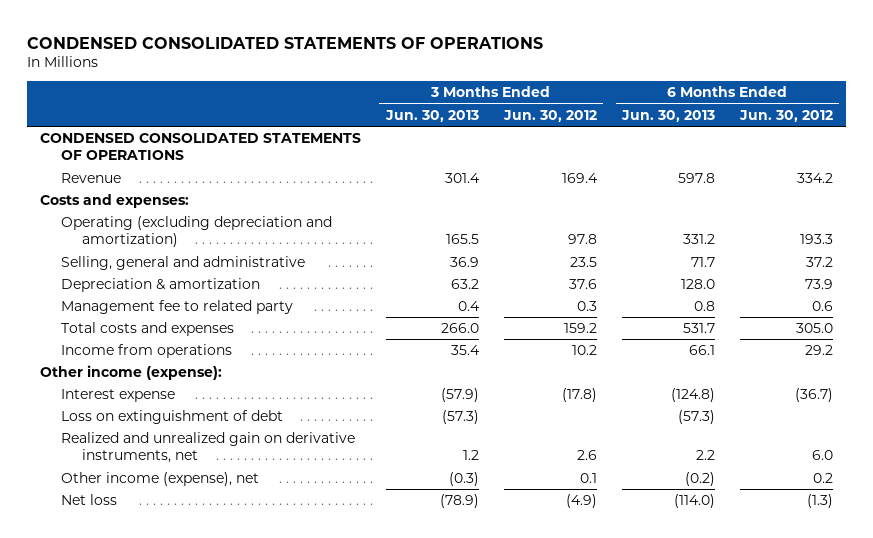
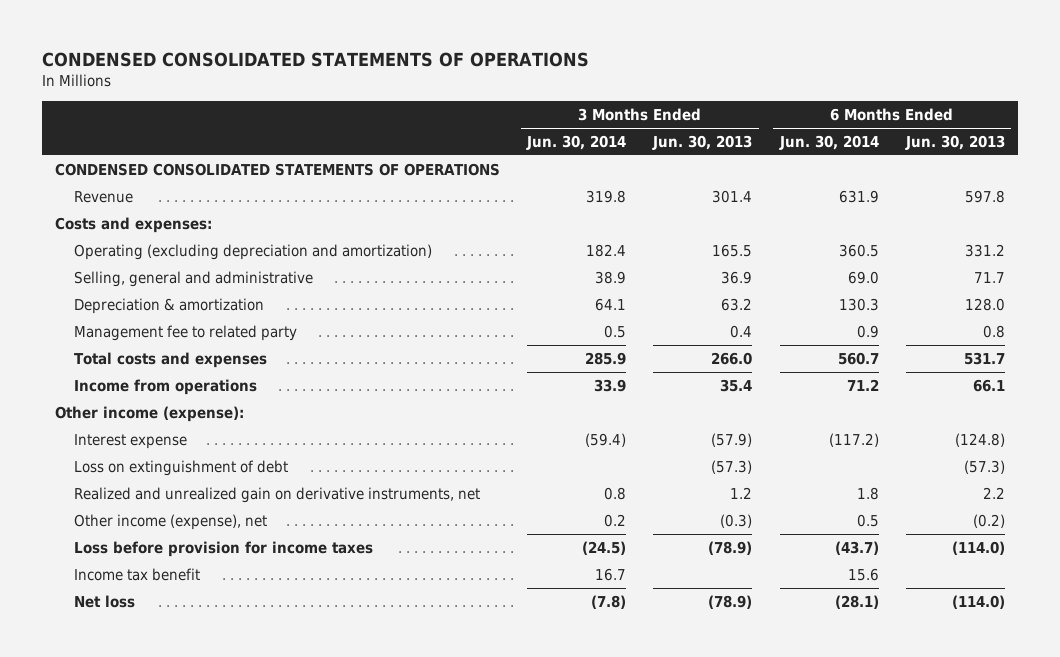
- | 3 Months Ended Jun. 30, 2013 | 3 Months Ended Jun. 30, 2012 | 6 Months Ended Jun. 30, 2013 | 6 Months Ended Jun. 30, 2012
+ | 3 Months Ended Jun. 30, 2014 | 3 Months Ended Jun. 30, 2013 | 6 Months Ended Jun. 30, 2014 | 6 Months Ended Jun. 30, 2013
+ Loss before provision for income taxes | (24.5) | (78.9) | (43.7) | (114.0)
+ Income tax benefit | 16.7 | | 15.6 |

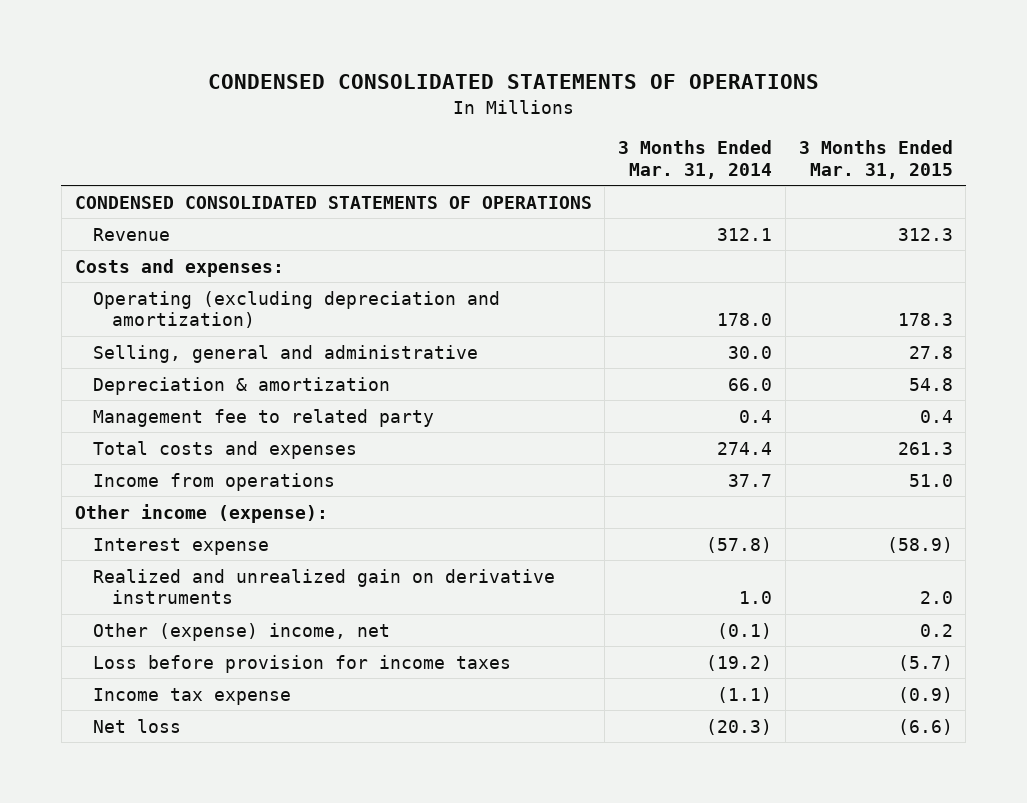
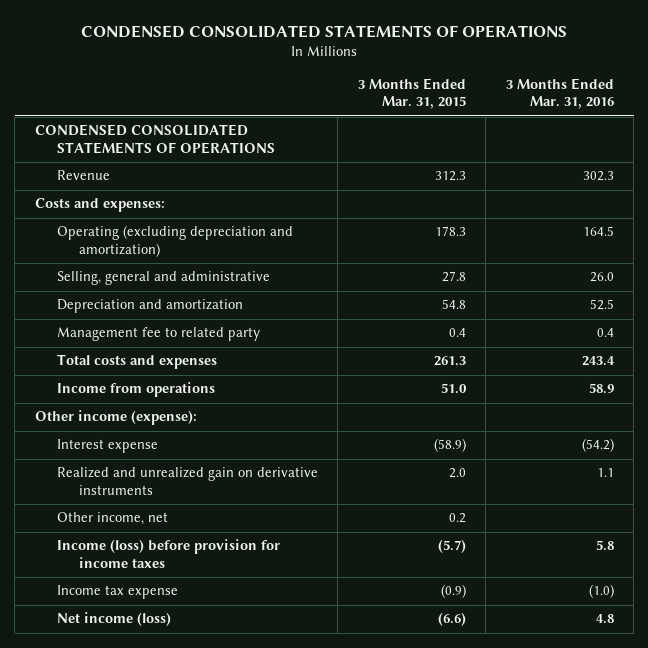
- | 3 Months Ended Mar. 31, 2014 | 3 Months Ended Mar. 31, 2015
+ | 3 Months Ended Mar. 31, 2015 | 3 Months Ended Mar. 31, 2016
- Depreciation & amortization | 66.0 | 54.8
+ Depreciation and amortization | 54.8 | 52.5
- Other (expense) income, net | (0.1) | 0.2
- Loss before provision for income taxes | (19.2) | (5.7)
+ Other income, net | 0.2 |
+ Income (loss) before provision for income taxes | (5.7) | 5.8
- Net loss | (20.3) | (6.6)
+ Net income (loss) | (6.6) | 4.8

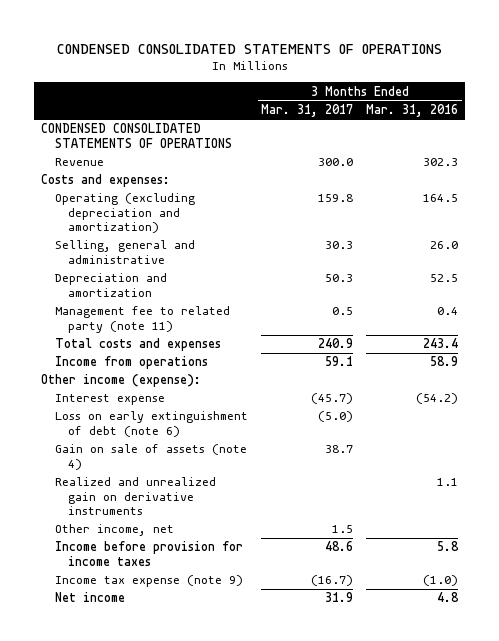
- | 3 Months Ended Mar. 31, 2015 | 3 Months Ended Mar. 31, 2016
+ | 3 Months Ended Mar. 31, 2017 | 3 Months Ended Mar. 31, 2016
- Management fee to related party | 0.4 | 0.4
+ Management fee to related party (note 11) | 0.5 | 0.4
+ Loss on early extinguishment of debt (note 6) | (5.0) |
+ Gain on sale of assets (note 4) | 38.7 |
- Income (loss) before provision for income taxes | (5.7) | 5.8
- Income tax expense | (0.9) | (1.0)
- Net income (loss) | (6.6) | 4.8
+ Income before provision for income taxes | 48.6 | 5.8
+ Income tax expense (note 9) | (16.7) | (1.0)
+ Net income | 31.9 | 4.8

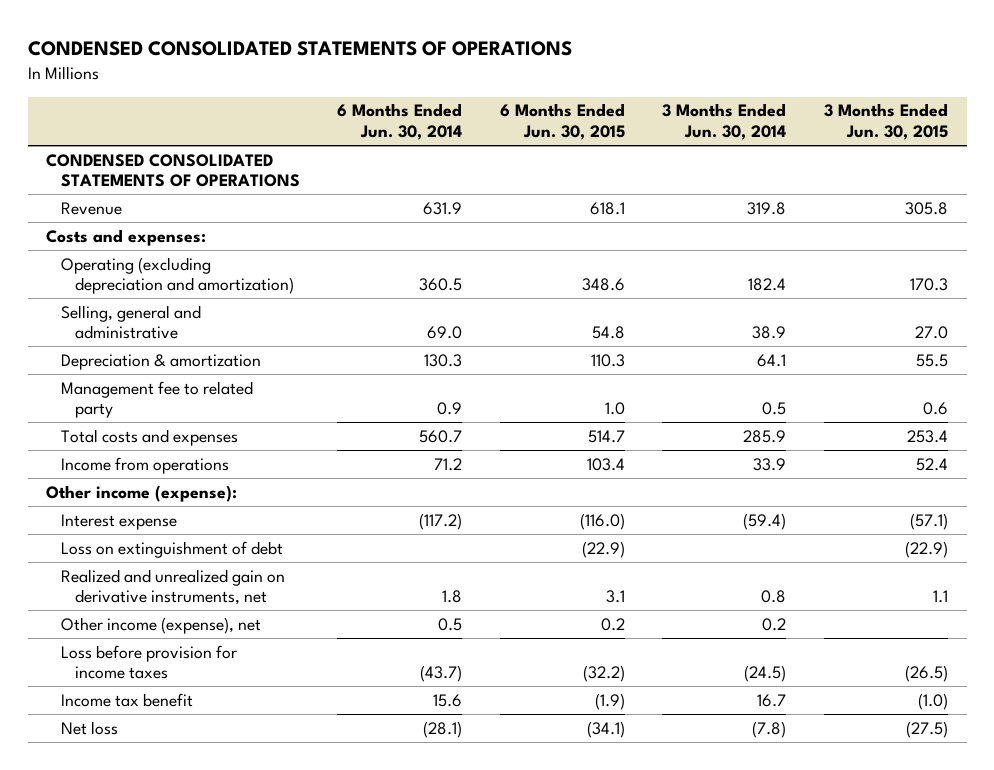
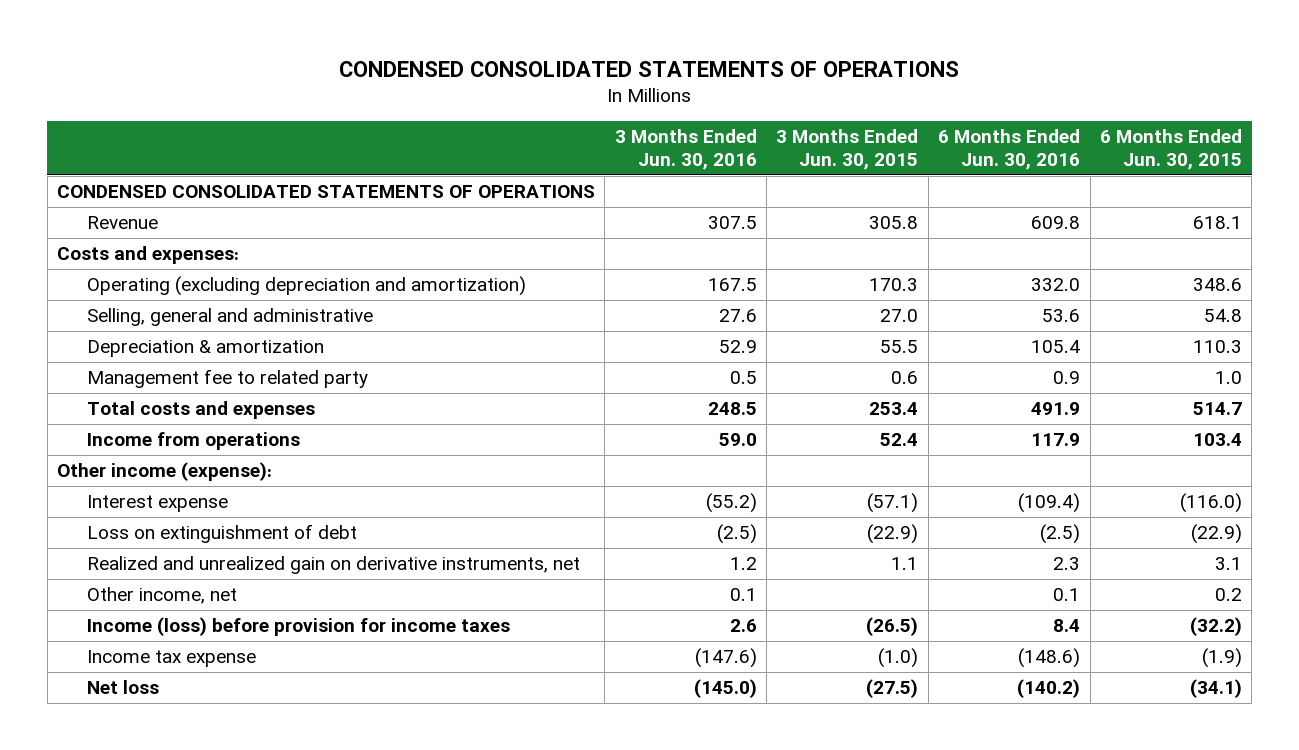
- | 6 Months Ended Jun. 30, 2014 | 6 Months Ended Jun. 30, 2015 | 3 Months Ended Jun. 30, 2014 | 3 Months Ended Jun. 30, 2015
+ | 3 Months Ended Jun. 30, 2016 | 3 Months Ended Jun. 30, 2015 | 6 Months Ended Jun. 30, 2016 | 6 Months Ended Jun. 30, 2015
- Other income (expense), net | 0.5 | 0.2 | 0.2 |
- Loss before provision for income taxes | (43.7) | (32.2) | (24.5) | (26.5)
- Income tax benefit | 15.6 | (1.9) | 16.7 | (1.0)
+ Other income, net | 0.1 | | 0.1 | 0.2
+ Income (loss) before provision for income taxes | 2.6 | (26.5) | 8.4 | (32.2)
+ Income tax expense | (147.6) | (1.0) | (148.6) | (1.9)

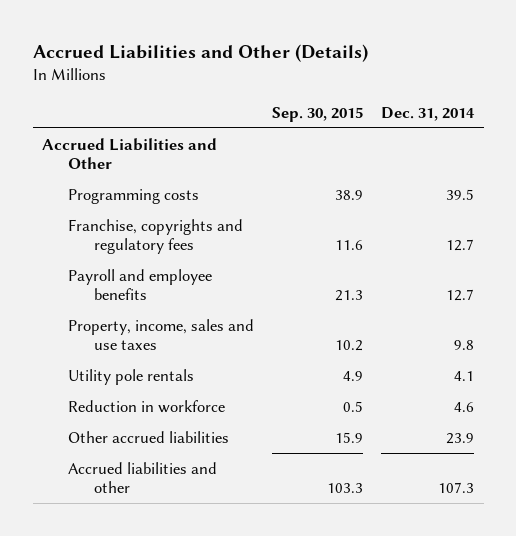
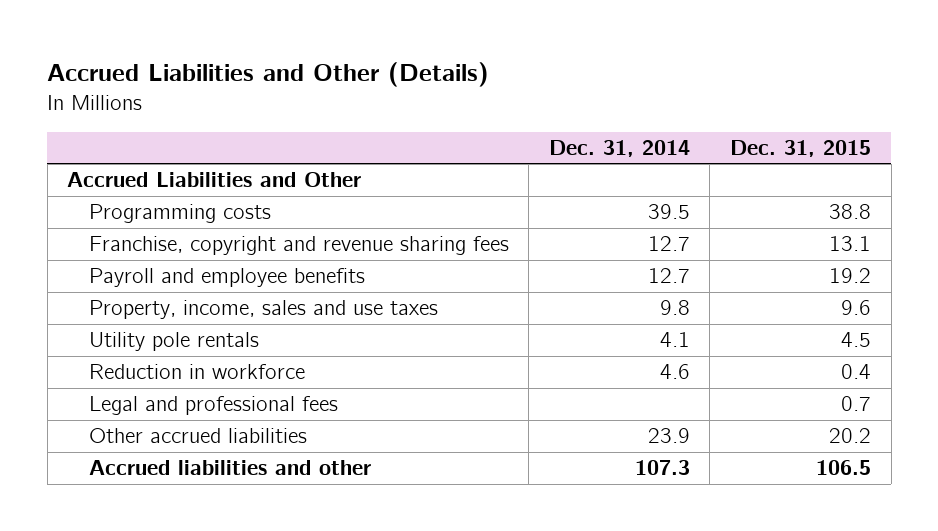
- | Sep. 30, 2015 | Dec. 31, 2014
+ | Dec. 31, 2014 | Dec. 31, 2015
- Franchise, copyrights and regulatory fees | 11.6 | 12.7
+ Franchise, copyright and revenue sharing fees | 12.7 | 13.1
+ Legal and professional fees | | 0.7

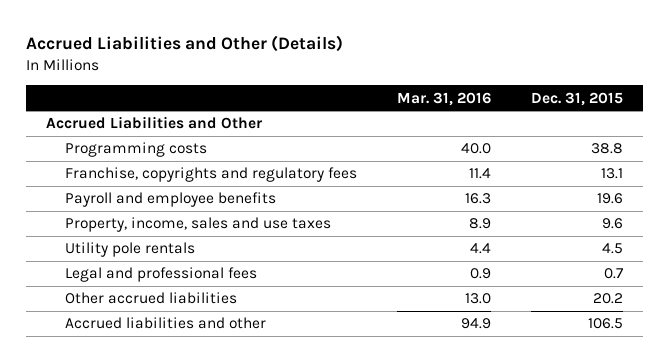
- | Dec. 31, 2014 | Dec. 31, 2015
+ | Mar. 31, 2016 | Dec. 31, 2015
- Franchise, copyright and revenue sharing fees | 12.7 | 13.1
- Payroll and employee benefits | 12.7 | 19.2
+ Franchise, copyrights and regulatory fees | 11.4 | 13.1
+ Payroll and employee benefits | 16.3 | 19.6
- Reduction in workforce | 4.6 | 0.4

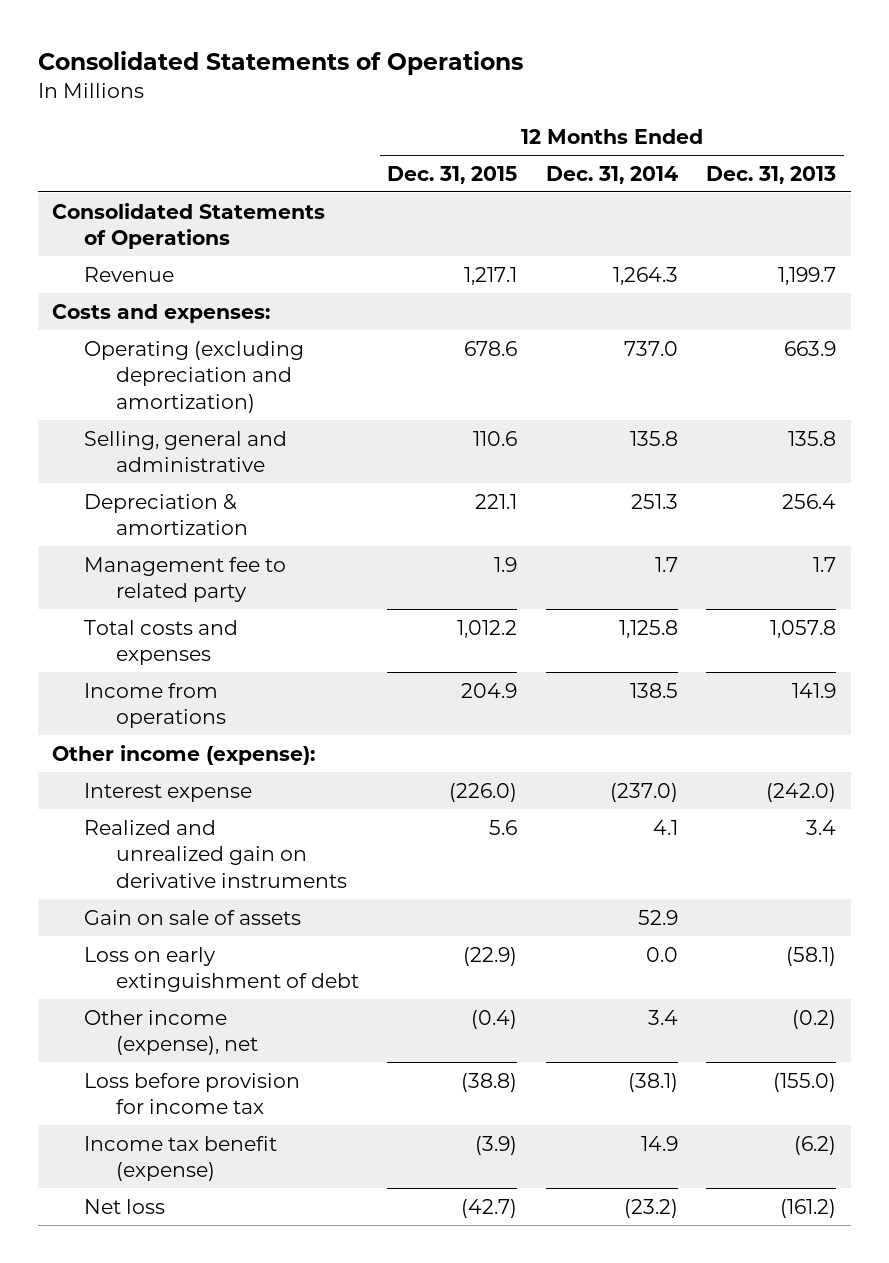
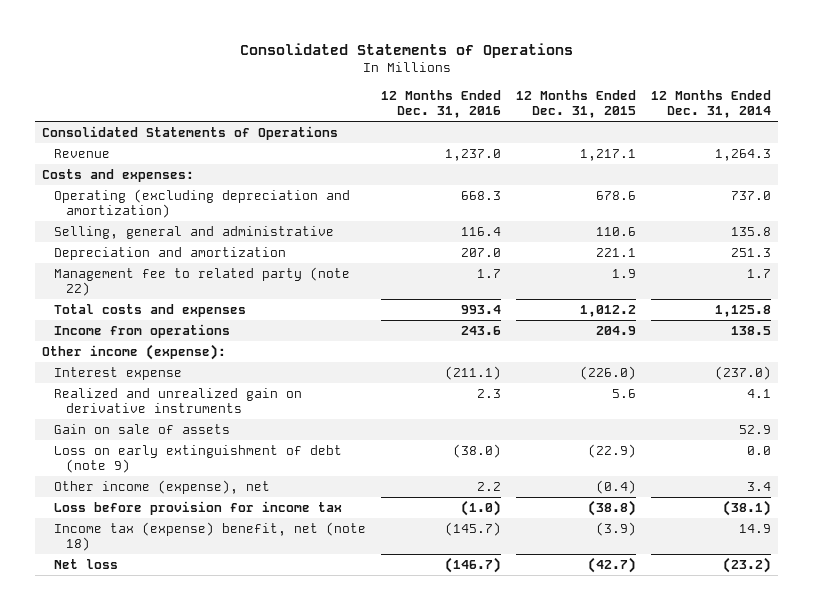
- | 12 Months Ended Dec. 31, 2015 | 12 Months Ended Dec. 31, 2014 | 12 Months Ended Dec. 31, 2013
+ | 12 Months Ended Dec. 31, 2016 | 12 Months Ended Dec. 31, 2015 | 12 Months Ended Dec. 31, 2014
- Depreciation & amortization | 221.1 | 251.3 | 256.4
- Management fee to related party | 1.9 | 1.7 | 1.7
+ Depreciation and amortization | 207.0 | 221.1 | 251.3
+ Management fee to related party (note 22) | 1.7 | 1.9 | 1.7
- Loss on early extinguishment of debt | (22.9) | 0.0 | (58.1)
+ Loss on early extinguishment of debt (note 9) | (38.0) | (22.9) | 0.0
- Income tax benefit (expense) | (3.9) | 14.9 | (6.2)
+ Income tax (expense) benefit, net (note 18) | (145.7) | (3.9) | 14.9

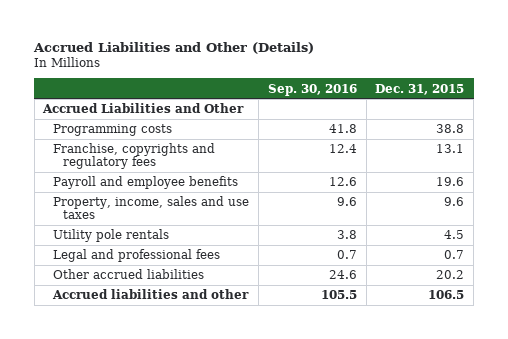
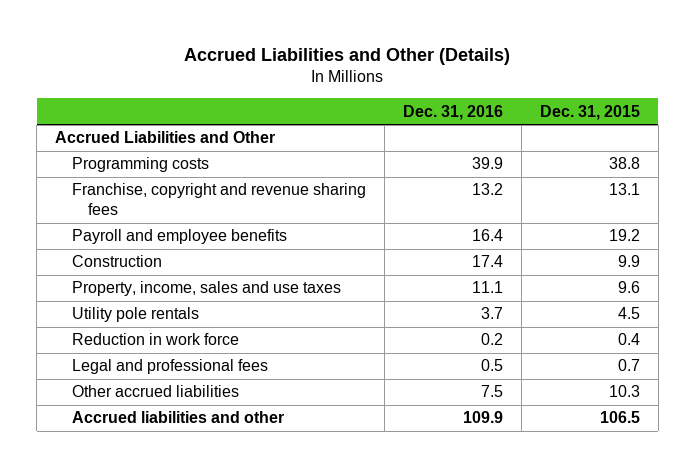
- | Sep. 30, 2016 | Dec. 31, 2015
+ | Dec. 31, 2016 | Dec. 31, 2015
- Franchise, copyrights and regulatory fees | 12.4 | 13.1
- Payroll and employee benefits | 12.6 | 19.6
+ Franchise, copyright and revenue sharing fees | 13.2 | 13.1
+ Payroll and employee benefits | 16.4 | 19.2
+ Construction | 17.4 | 9.9
+ Reduction in work force | 0.2 | 0.4
- Other accrued liabilities | 24.6 | 20.2
+ Other accrued liabilities | 7.5 | 10.3

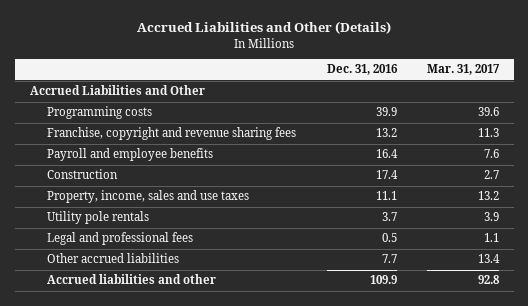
- | Dec. 31, 2016 | Dec. 31, 2015
+ | Dec. 31, 2016 | Mar. 31, 2017
- Reduction in work force | 0.2 | 0.4
- Other accrued liabilities | 7.5 | 10.3
+ Other accrued liabilities | 7.7 | 13.4

